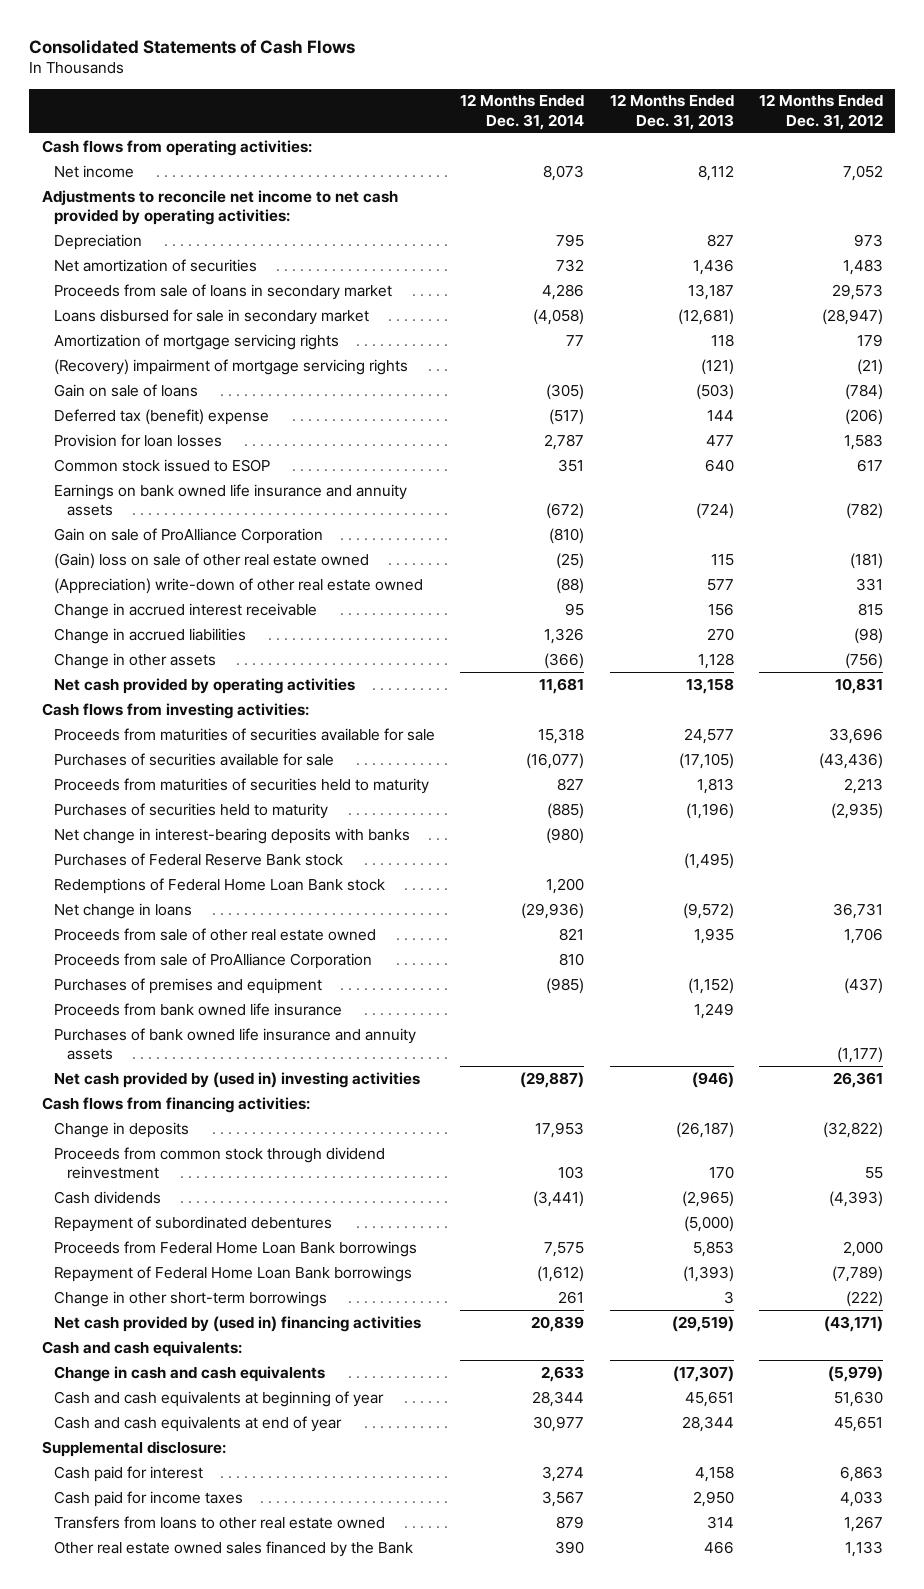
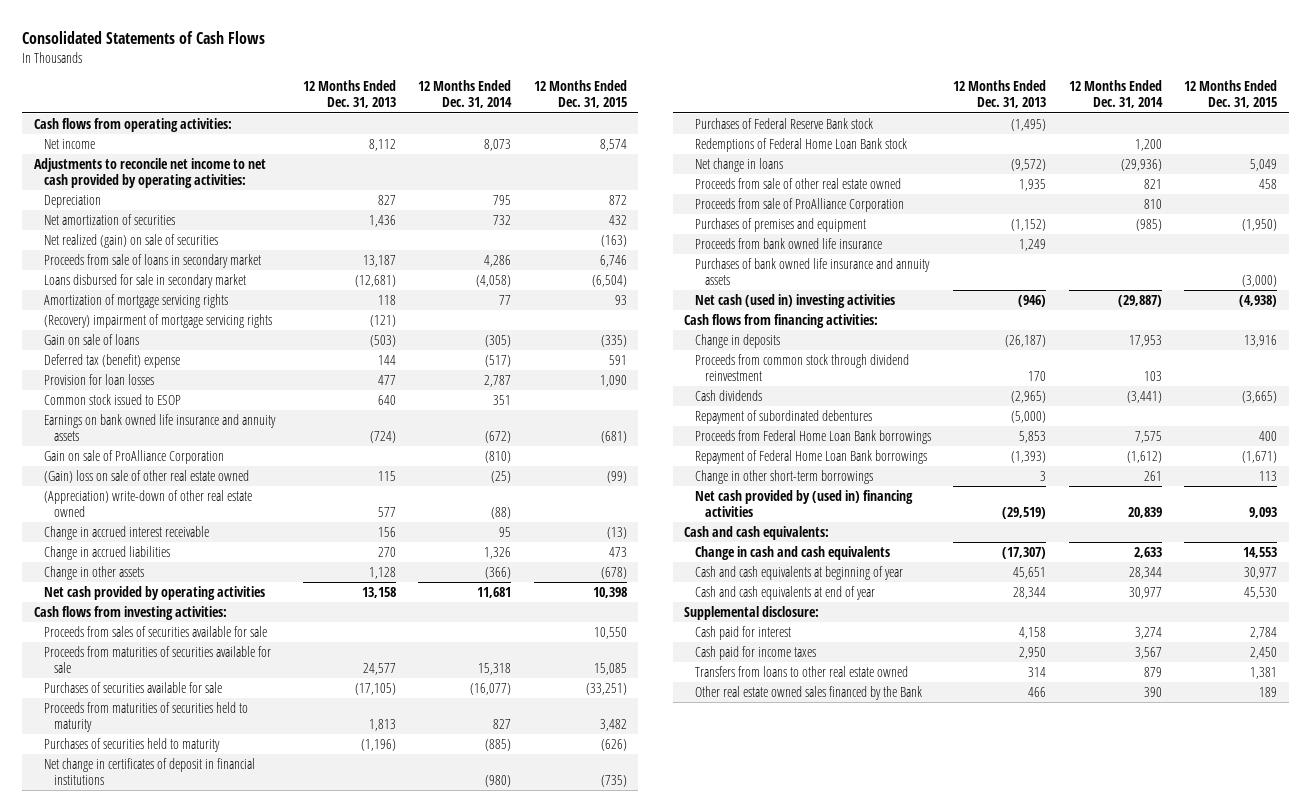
- | 12 Months Ended Dec. 31, 2014 | 12 Months Ended Dec. 31, 2013 | 12 Months Ended Dec. 31, 2012
+ | 12 Months Ended Dec. 31, 2013 | 12 Months Ended Dec. 31, 2014 | 12 Months Ended Dec. 31, 2015
+ Net realized (gain) on sale of securities | | | (163)
+ Proceeds from sales of securities available for sale | | | 10,550
- Net change in interest-bearing deposits with banks | (980) | |
+ Net change in certificates of deposit in financial institutions | | (980) | (735)
- Net cash provided by (used in) investing activities | (29,887) | (946) | 26,361
+ Net cash (used in) investing activities | (946) | (29,887) | (4,938)

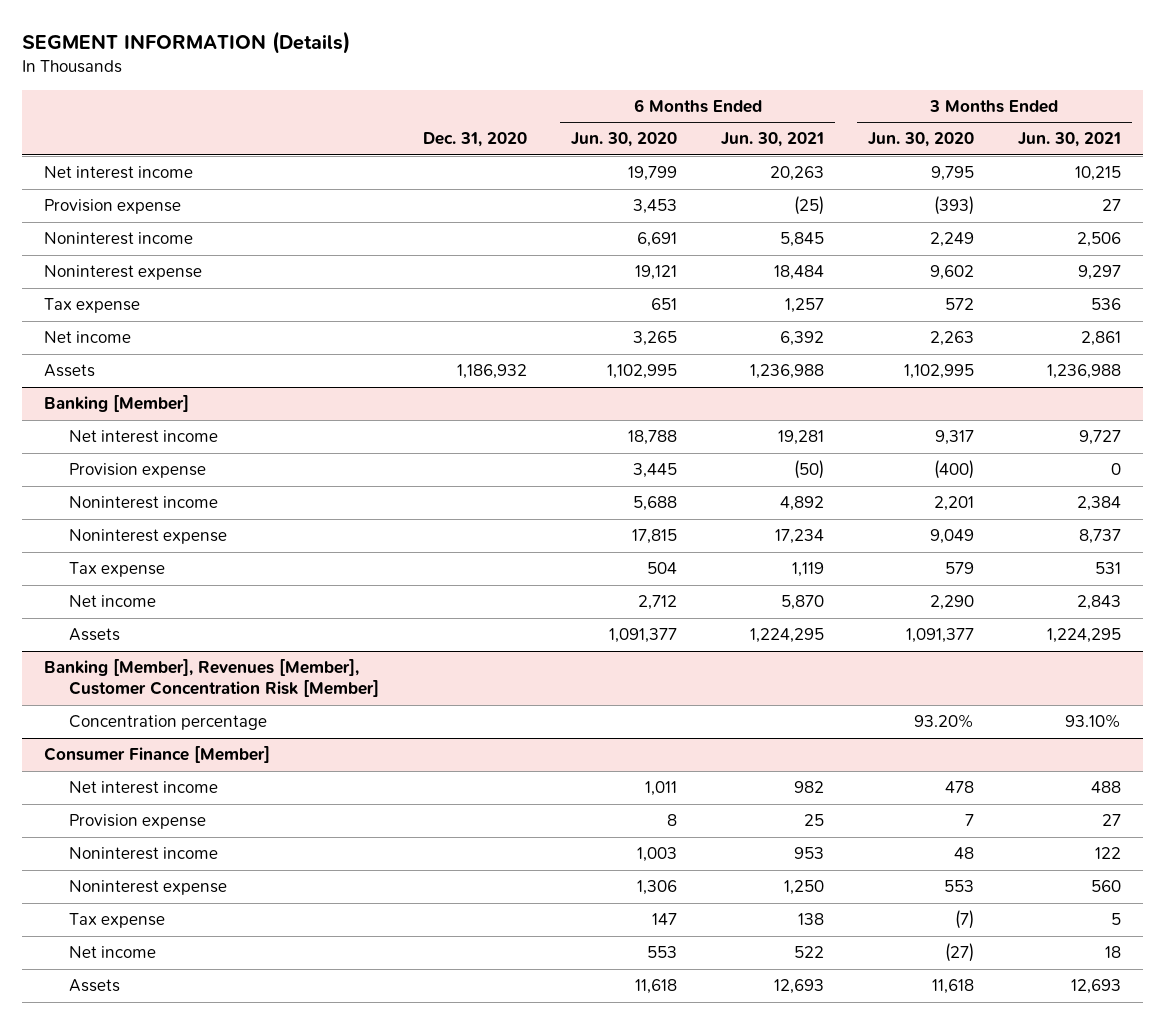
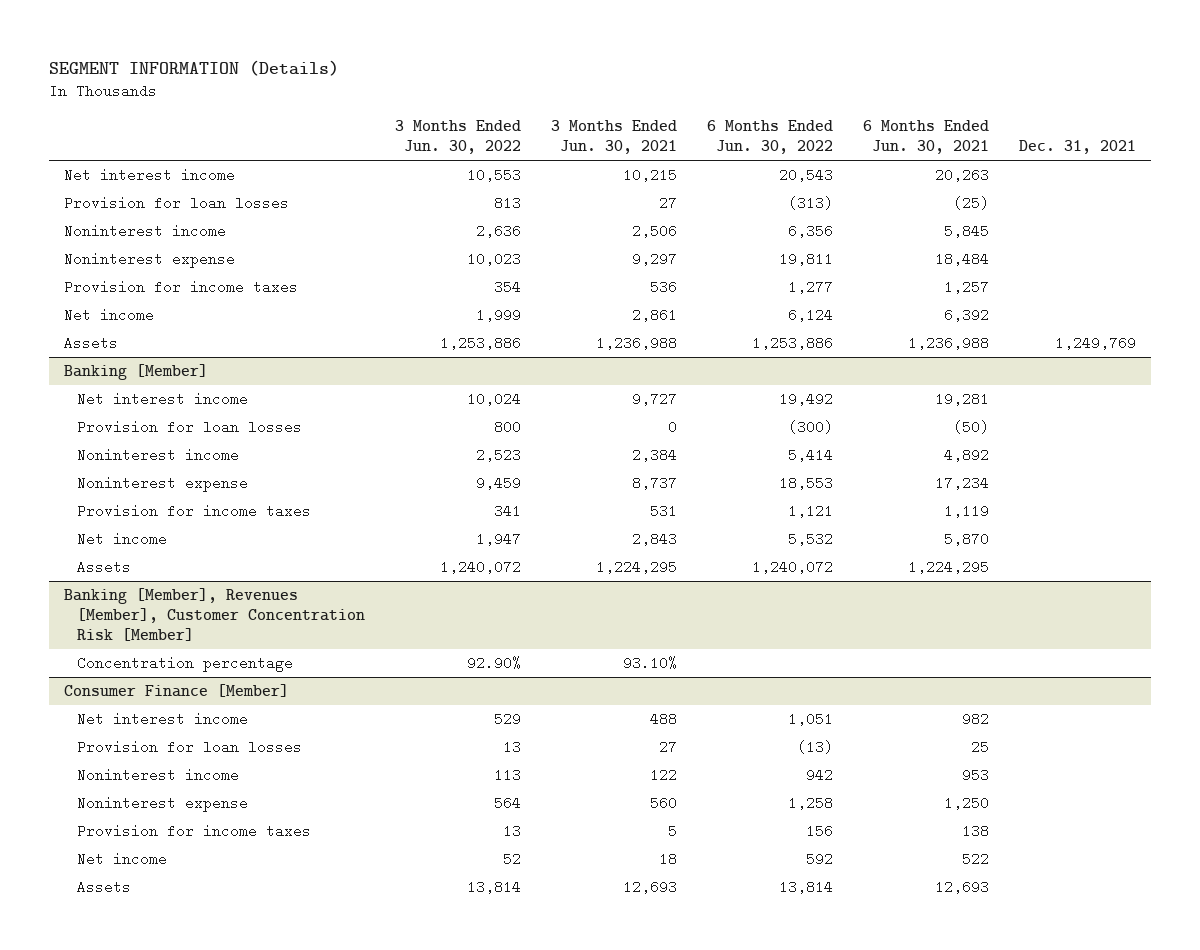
- | Dec. 31, 2020 | 6 Months Ended Jun. 30, 2020 | 6 Months Ended Jun. 30, 2021 | 3 Months Ended Jun. 30, 2020 | 3 Months Ended Jun. 30, 2021
+ | 3 Months Ended Jun. 30, 2022 | 3 Months Ended Jun. 30, 2021 | 6 Months Ended Jun. 30, 2022 | 6 Months Ended Jun. 30, 2021 | Dec. 31, 2021
- Provision expense | | 3,453 | (25) | (393) | 27
+ Provision for loan losses | 813 | 27 | (313) | (25) |
- Tax expense | | 651 | 1,257 | 572 | 536
+ Provision for income taxes | 354 | 536 | 1,277 | 1,257 |
@ Banking [Member]
- Provision expense | | 3,445 | (50) | (400) | 0
+ Provision for loan losses | 800 | 0 | (300) | (50) |
- Tax expense | | 504 | 1,119 | 579 | 531
+ Provision for income taxes | 341 | 531 | 1,121 | 1,119 |
@ Consumer Finance [Member]
- Provision expense | | 8 | 25 | 7 | 27
+ Provision for loan losses | 13 | 27 | (13) | 25 |
- Tax expense | | 147 | 138 | (7) | 5
+ Provision for income taxes | 13 | 5 | 156 | 138 |

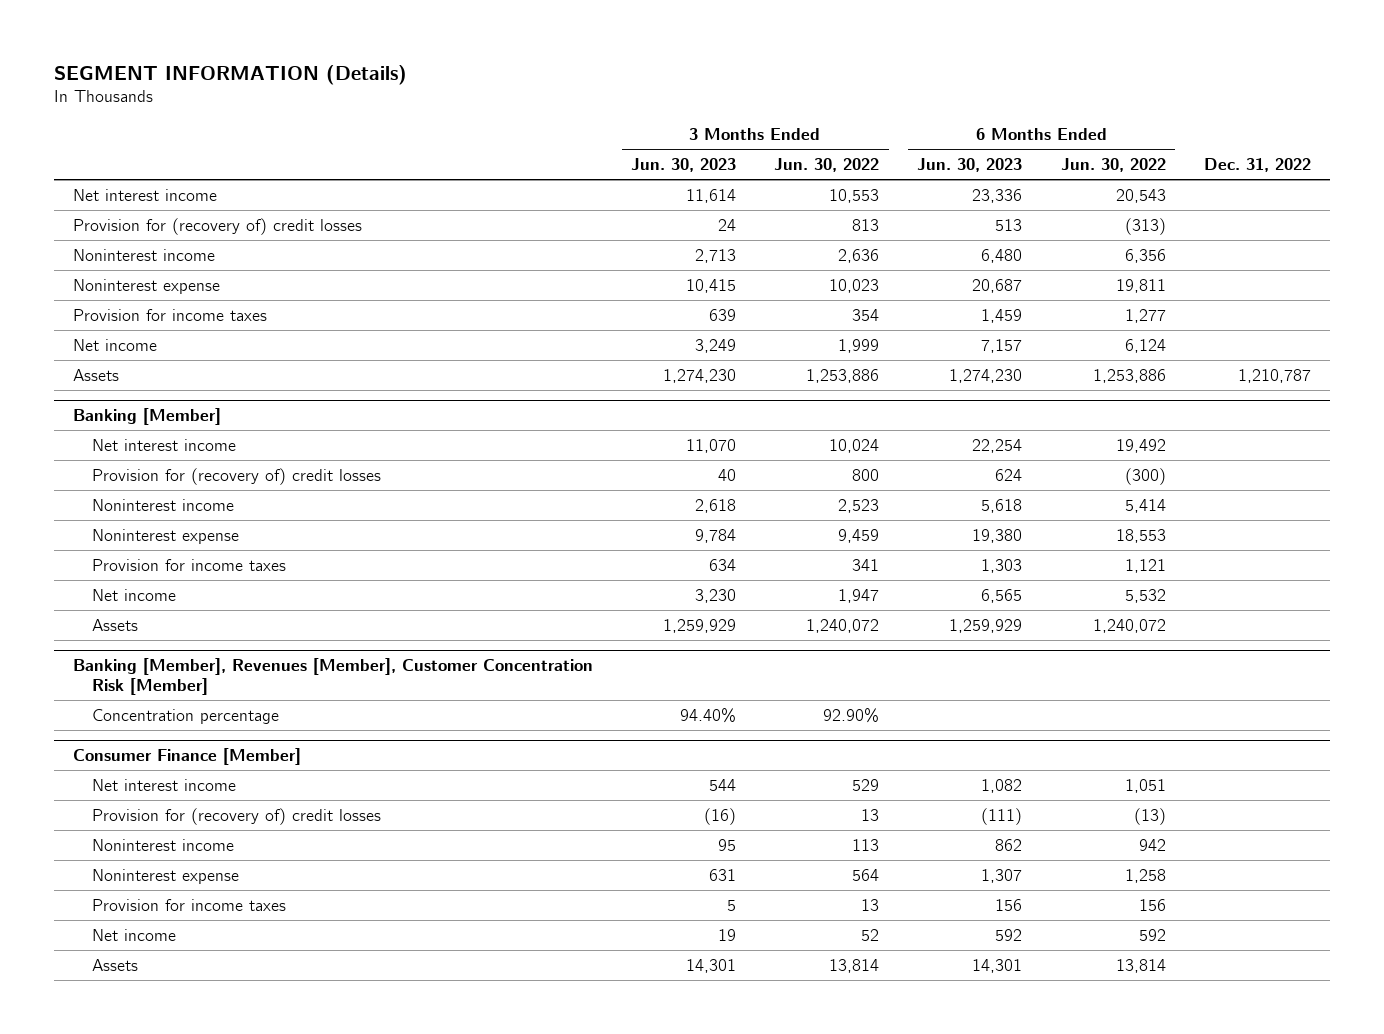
- | 3 Months Ended Jun. 30, 2022 | 3 Months Ended Jun. 30, 2021 | 6 Months Ended Jun. 30, 2022 | 6 Months Ended Jun. 30, 2021 | Dec. 31, 2021
+ | 3 Months Ended Jun. 30, 2023 | 3 Months Ended Jun. 30, 2022 | 6 Months Ended Jun. 30, 2023 | 6 Months Ended Jun. 30, 2022 | Dec. 31, 2022
- Provision for loan losses | 813 | 27 | (313) | (25) |
+ Provision for (recovery of) credit losses | 24 | 813 | 513 | (313) |
@ Banking [Member]
- Provision for loan losses | 800 | 0 | (300) | (50) |
+ Provision for (recovery of) credit losses | 40 | 800 | 624 | (300) |
@ Consumer Finance [Member]
- Provision for loan losses | 13 | 27 | (13) | 25 |
+ Provision for (recovery of) credit losses | (16) | 13 | (111) | (13) |

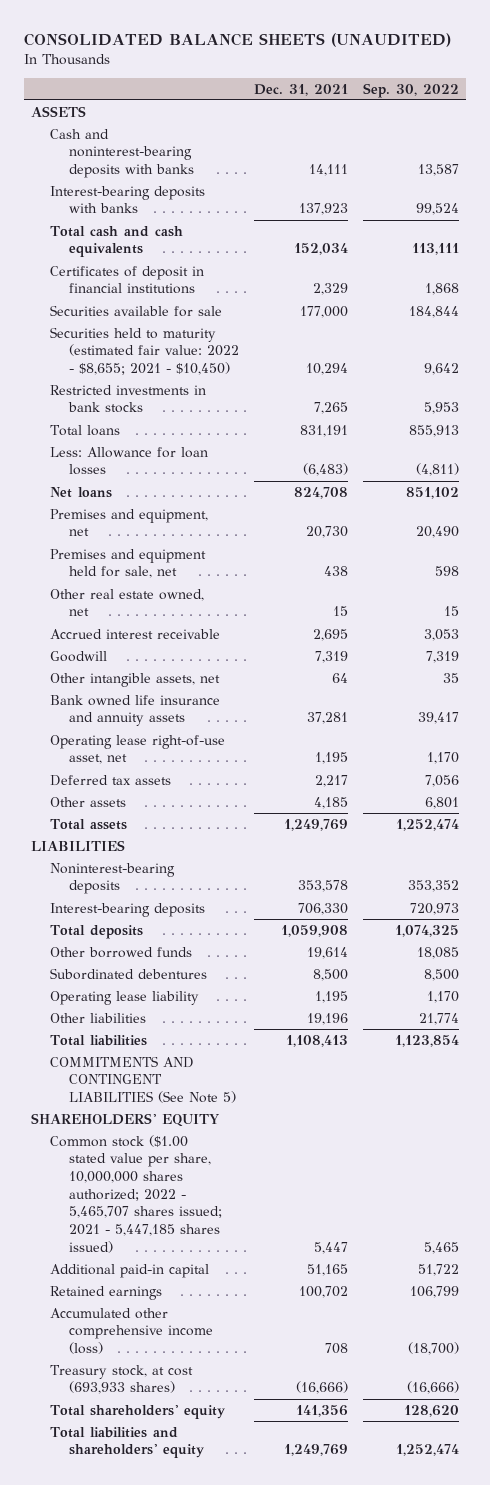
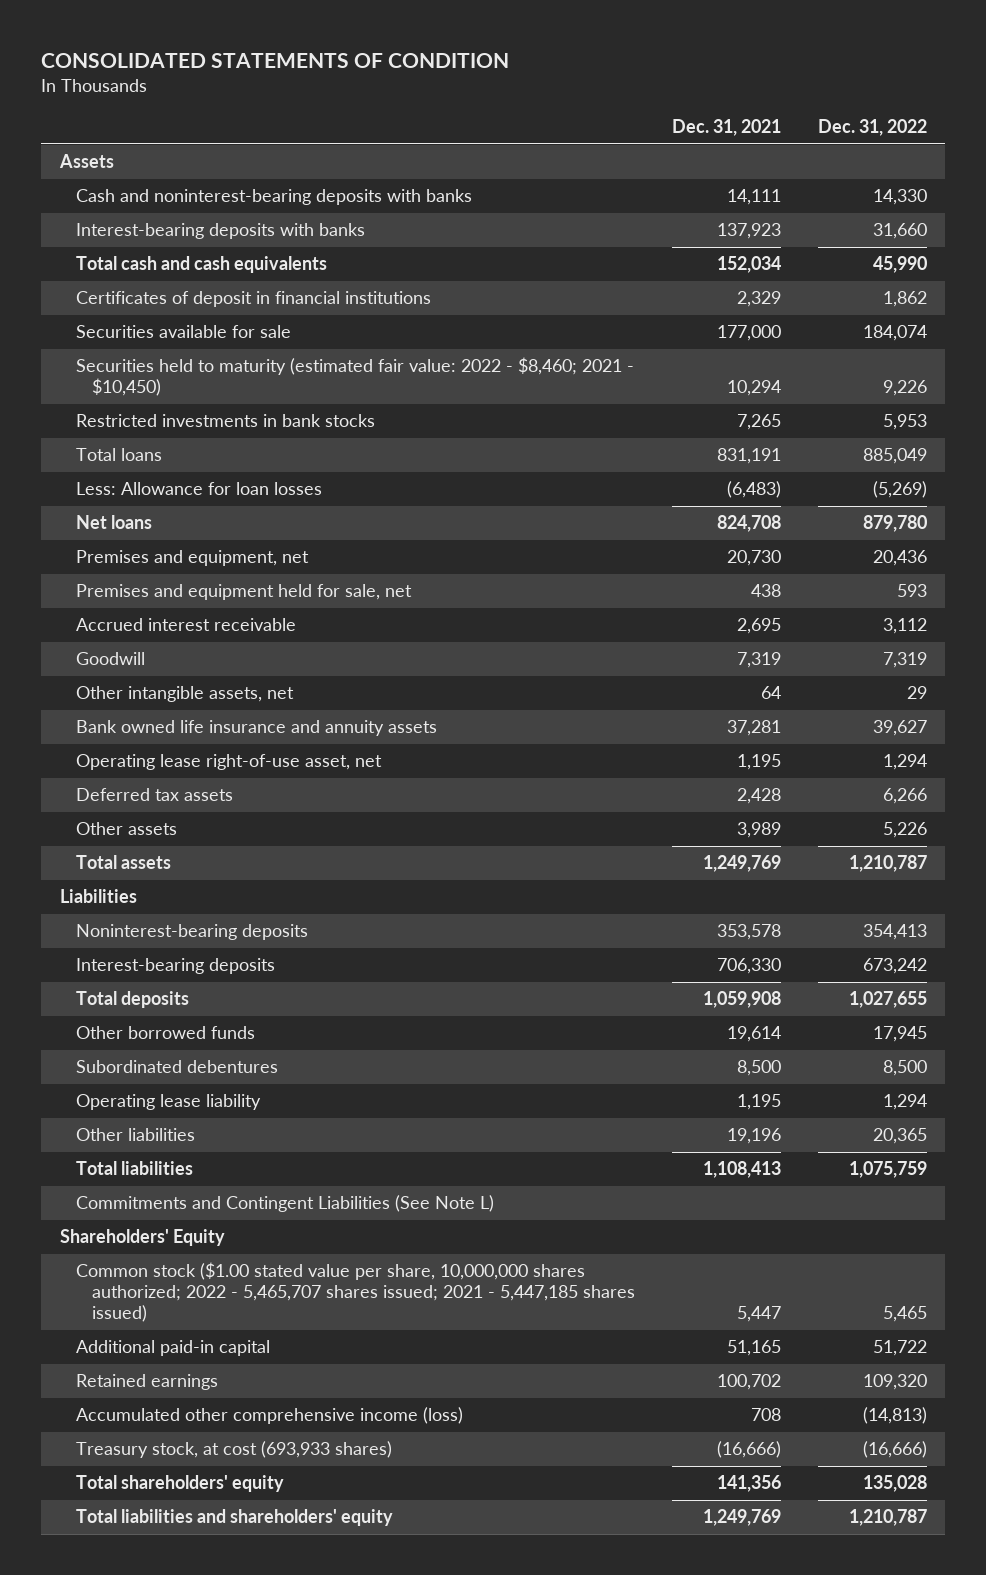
- CONSOLIDATED BALANCE SHEETS (UNAUDITED)
+ CONSOLIDATED STATEMENTS OF CONDITION
- | Dec. 31, 2021 | Sep. 30, 2022
+ | Dec. 31, 2021 | Dec. 31, 2022
- ASSETS
+ Assets
- Securities held to maturity (estimated fair value: 2022 - $8,655; 2021 - $10,450) | 10,294 | 9,642
+ Securities held to maturity (estimated fair value: 2022 - $8,460; 2021 - $10,450) | 10,294 | 9,226
- Other real estate owned, net | 15 | 15
- Deferred tax assets | 2,217 | 7,056
- Other assets | 4,185 | 6,801
+ Deferred tax assets | 2,428 | 6,266
+ Other assets | 3,989 | 5,226
- LIABILITIES
+ Liabilities
- COMMITMENTS AND CONTINGENT LIABILITIES (See Note 5)
- SHAREHOLDERS' EQUITY
+ Commitments and Contingent Liabilities (See Note L)
+ Shareholders' Equity

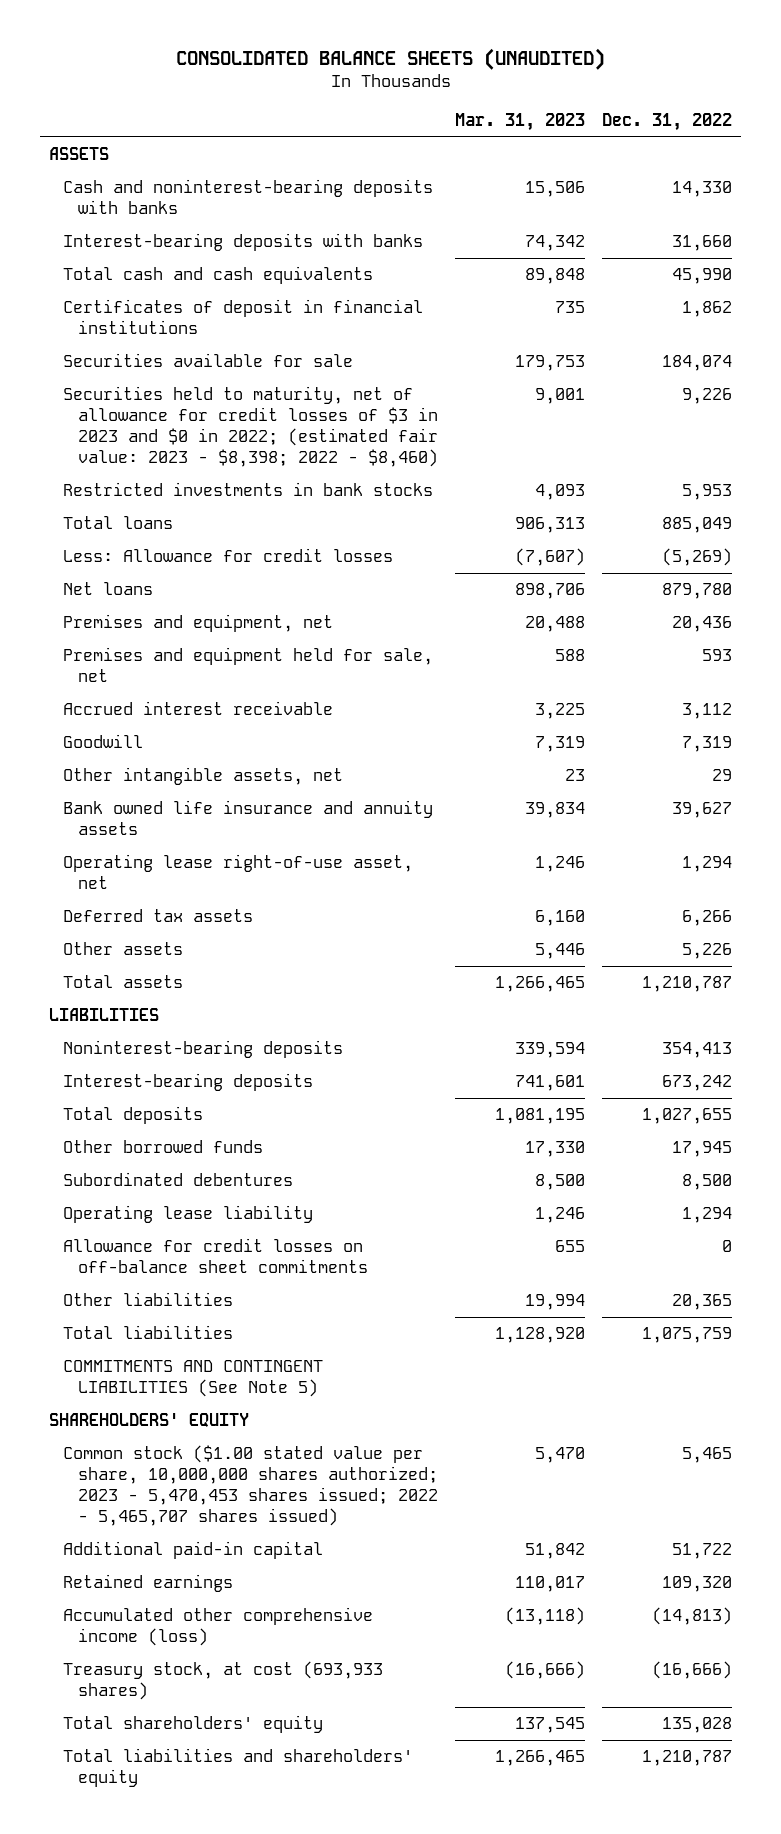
- CONSOLIDATED STATEMENTS OF CONDITION
+ CONSOLIDATED BALANCE SHEETS (UNAUDITED)
- | Dec. 31, 2021 | Dec. 31, 2022
+ | Mar. 31, 2023 | Dec. 31, 2022
- Assets
+ ASSETS
- Securities held to maturity (estimated fair value: 2022 - $8,460; 2021 - $10,450) | 10,294 | 9,226
+ Securities held to maturity, net of allowance for credit losses of $3 in 2023 and $0 in 2022; (estimated fair value: 2023 - $8,398; 2022 - $8,460) | 9,001 | 9,226
- Less: Allowance for loan losses | (6,483) | (5,269)
+ Less: Allowance for credit losses | (7,607) | (5,269)
- Liabilities
+ LIABILITIES
+ Allowance for credit losses on off-balance sheet commitments | 655 | 0
- Commitments and Contingent Liabilities (See Note L)
- Shareholders' Equity
- Common stock ($1.00 stated value per share, 10,000,000 shares authorized; 2022 - 5,465,707 shares issued; 2021 - 5,447,185 shares issued) | 5,447 | 5,465
+ COMMITMENTS AND CONTINGENT LIABILITIES (See Note 5)
+ SHAREHOLDERS' EQUITY
+ Common stock ($1.00 stated value per share, 10,000,000 shares authorized; 2023 - 5,470,453 shares issued; 2022 - 5,465,707 shares issued) | 5,470 | 5,465

